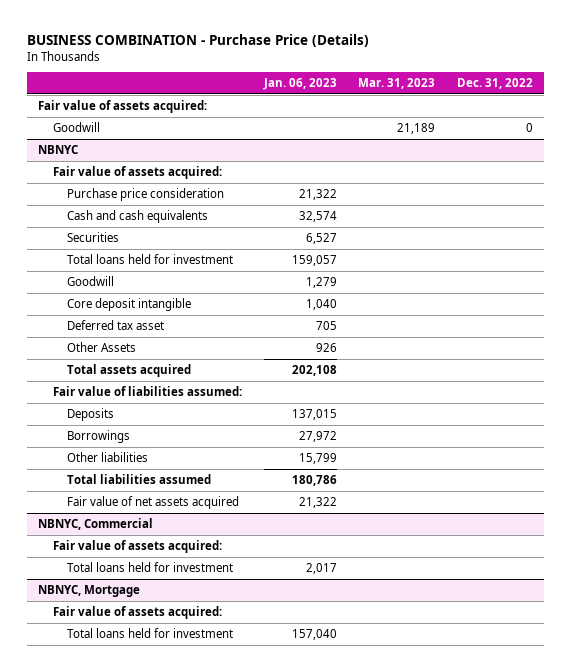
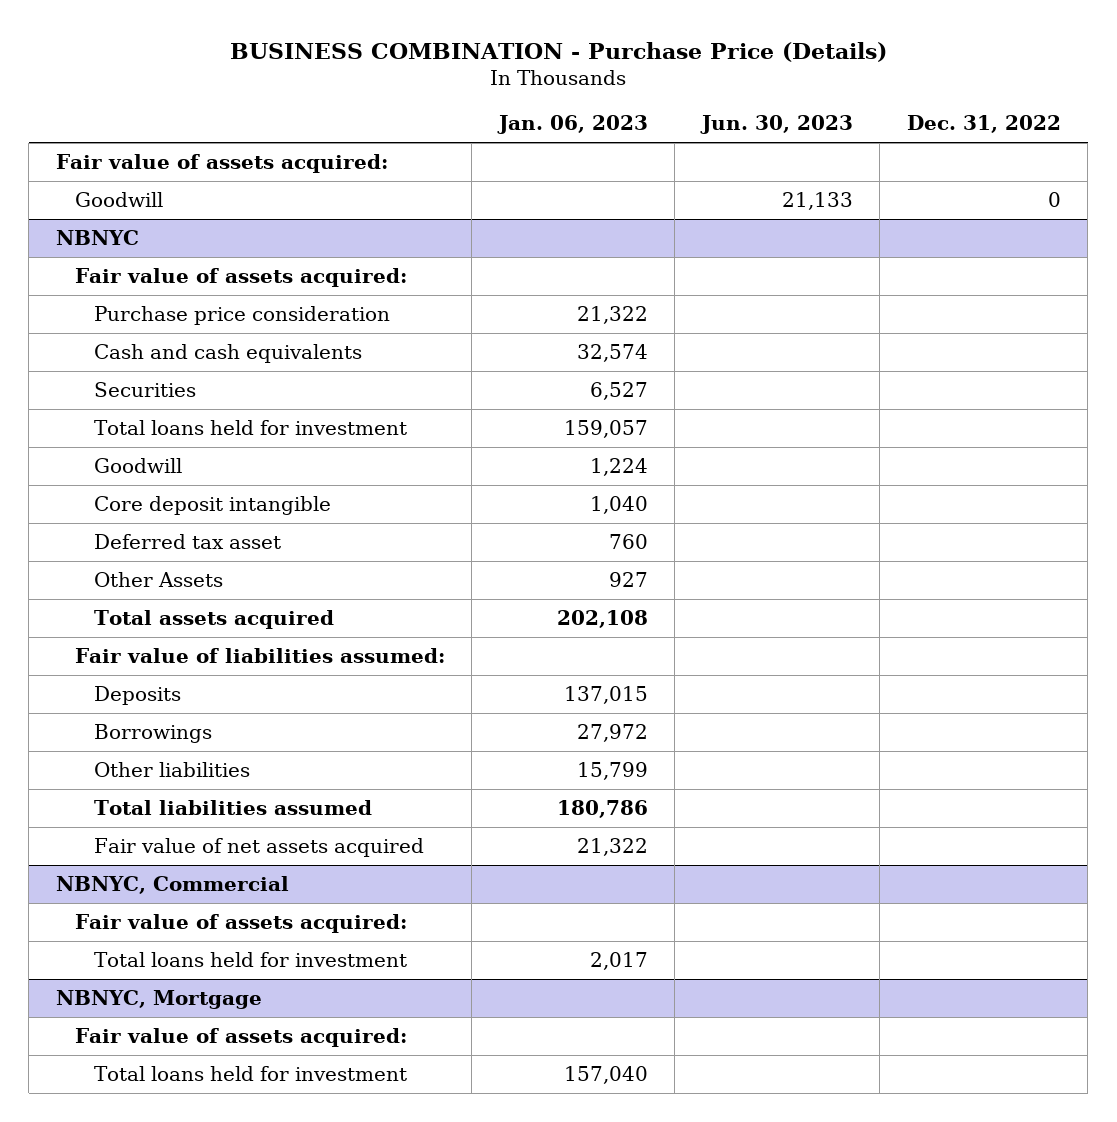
- | Jan. 06, 2023 | Mar. 31, 2023 | Dec. 31, 2022
+ | Jan. 06, 2023 | Jun. 30, 2023 | Dec. 31, 2022
@ NBNYC
- Goodwill | 1,279 | |
+ Goodwill | 1,224 | |
- Deferred tax asset | 705 | |
- Other Assets | 926 | |
+ Deferred tax asset | 760 | |
+ Other Assets | 927 | |

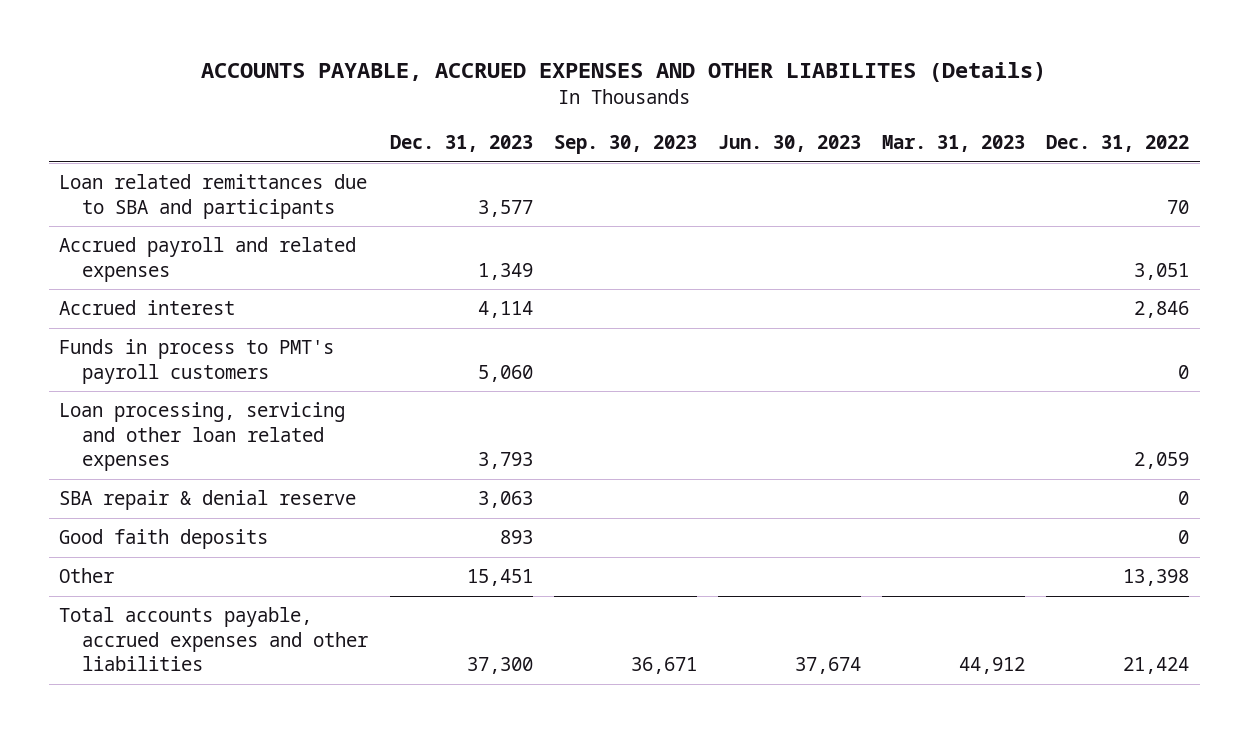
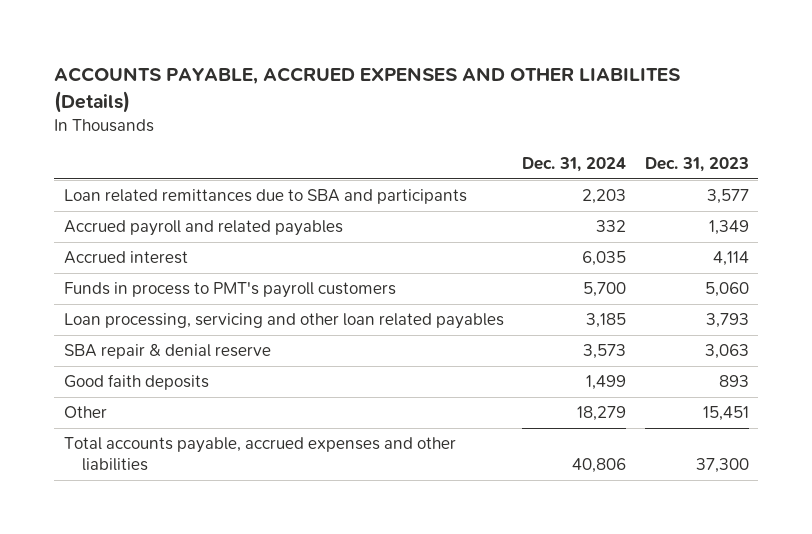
- | Dec. 31, 2023 | Sep. 30, 2023 | Jun. 30, 2023 | Mar. 31, 2023 | Dec. 31, 2022
+ | Dec. 31, 2024 | Dec. 31, 2023
- Accrued payroll and related expenses | 1,349 | | | | 3,051
+ Accrued payroll and related payables | 332 | 1,349
- Loan processing, servicing and other loan related expenses | 3,793 | | | | 2,059
+ Loan processing, servicing and other loan related payables | 3,185 | 3,793

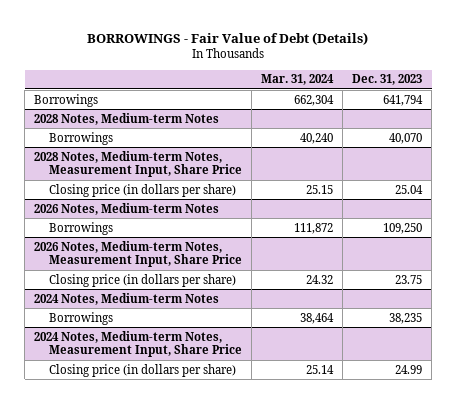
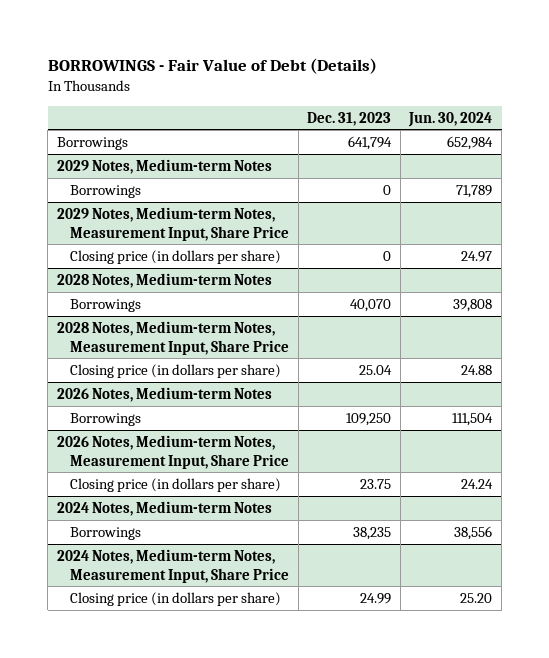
- | Mar. 31, 2024 | Dec. 31, 2023
+ | Dec. 31, 2023 | Jun. 30, 2024
+ 2029 Notes, Medium-term Notes
+ Borrowings | 0 | 71,789
+ 2029 Notes, Medium-term Notes, Measurement Input, Share Price
+ Closing price (in dollars per share) | 0 | 24.97

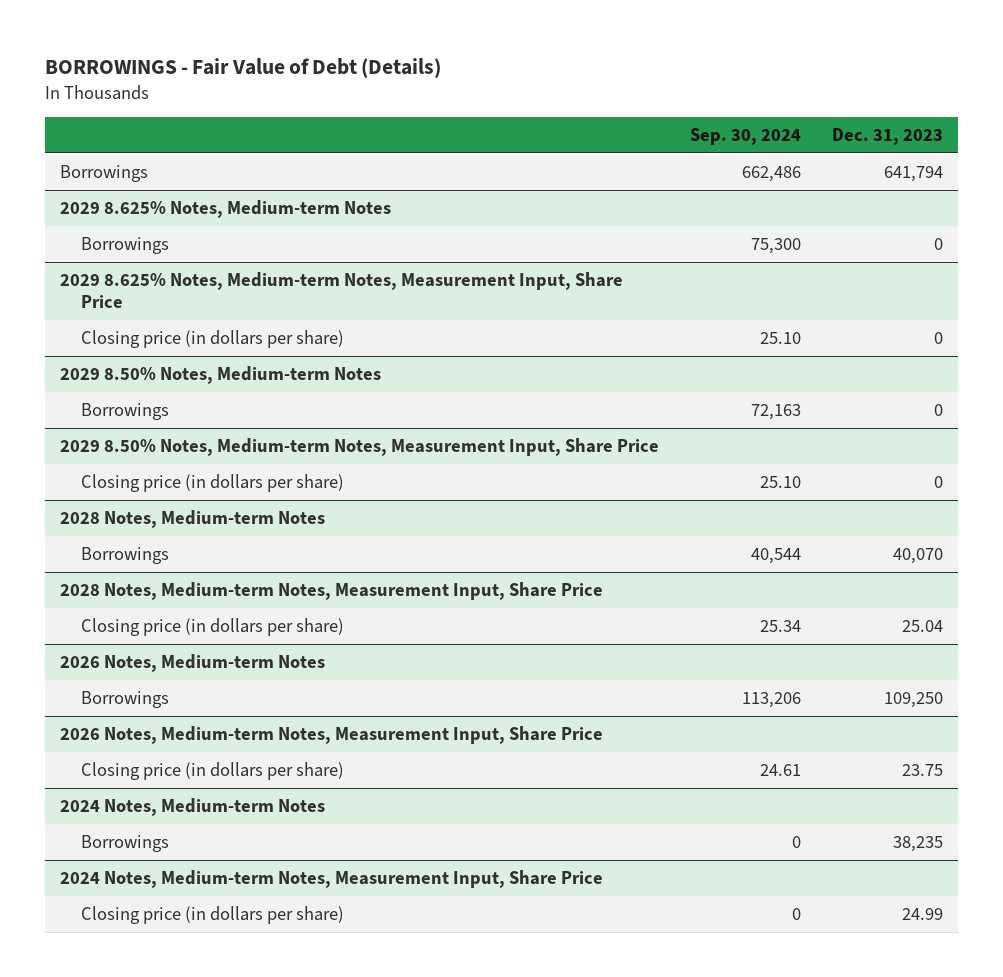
- | Dec. 31, 2023 | Jun. 30, 2024
+ | Sep. 30, 2024 | Dec. 31, 2023
- 2029 Notes, Medium-term Notes
+ 2029 8.625% Notes, Medium-term Notes
- 2029 Notes, Medium-term Notes, Measurement Input, Share Price
+ 2029 8.625% Notes, Medium-term Notes, Measurement Input, Share Price
+ 2029 8.50% Notes, Medium-term Notes
+ Borrowings | 72,163 | 0
+ 2029 8.50% Notes, Medium-term Notes, Measurement Input, Share Price
+ Closing price (in dollars per share) | 25.10 | 0

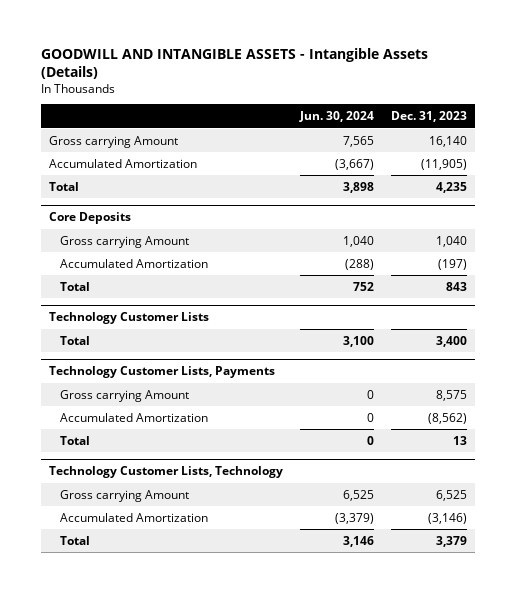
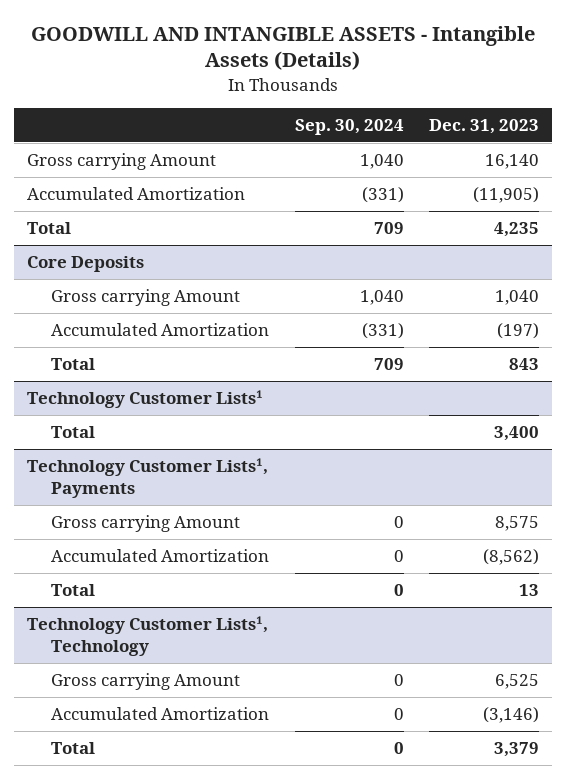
- | Jun. 30, 2024 | Dec. 31, 2023
+ | Sep. 30, 2024 | Dec. 31, 2023
- Technology Customer Lists
+ Technology Customer Lists¹
- Technology Customer Lists, Payments
+ Technology Customer Lists¹, Payments
- Technology Customer Lists, Technology
+ Technology Customer Lists¹, Technology

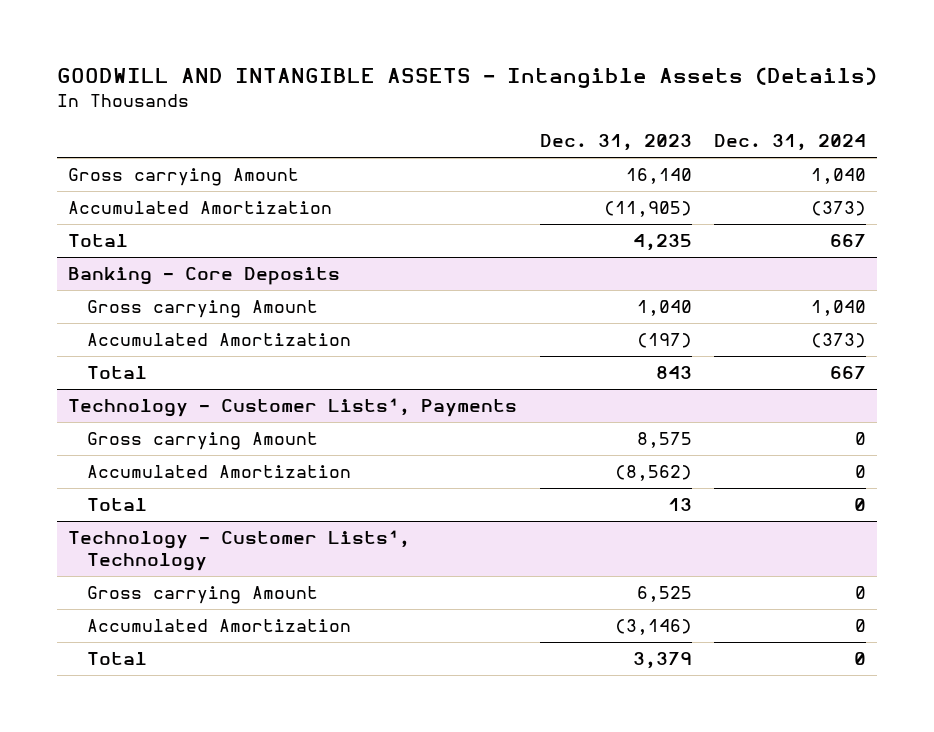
- | Sep. 30, 2024 | Dec. 31, 2023
+ | Dec. 31, 2023 | Dec. 31, 2024
- Core Deposits
+ Banking - Core Deposits
- Technology Customer Lists¹
- Total | | 3,400
- Technology Customer Lists¹, Payments
+ Technology - Customer Lists¹, Payments
- Technology Customer Lists¹, Technology
+ Technology - Customer Lists¹, Technology

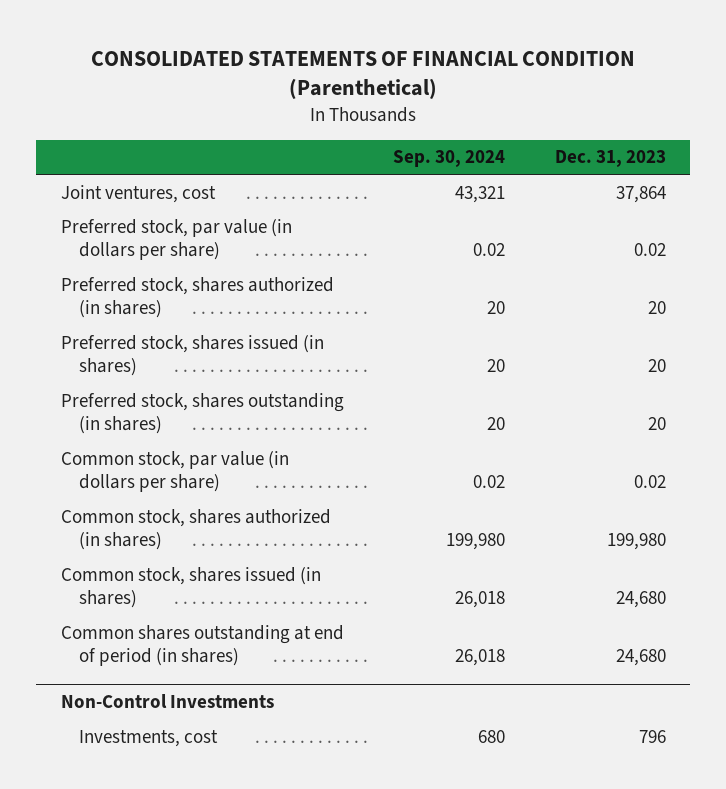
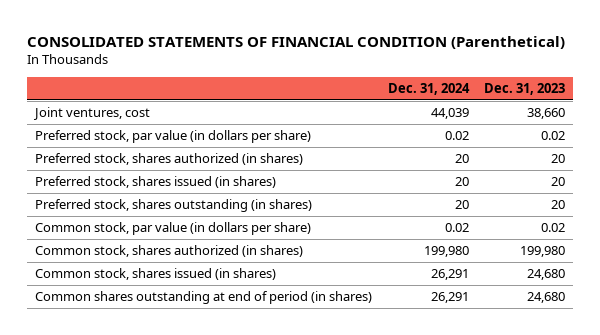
- | Sep. 30, 2024 | Dec. 31, 2023
+ | Dec. 31, 2024 | Dec. 31, 2023
- Joint ventures, cost | 43,321 | 37,864
+ Joint ventures, cost | 44,039 | 38,660
- Non-Control Investments
- Investments, cost | 680 | 796

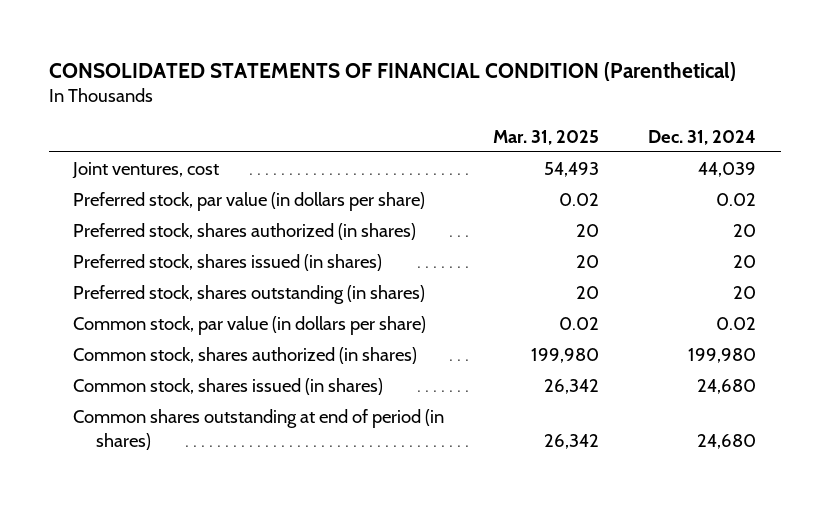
- | Dec. 31, 2024 | Dec. 31, 2023
+ | Mar. 31, 2025 | Dec. 31, 2024
- Common stock, shares issued (in shares) | 26,291 | 24,680
- Common shares outstanding at end of period (in shares) | 26,291 | 24,680
+ Common stock, shares issued (in shares) | 26,342 | 24,680
+ Common shares outstanding at end of period (in shares) | 26,342 | 24,680

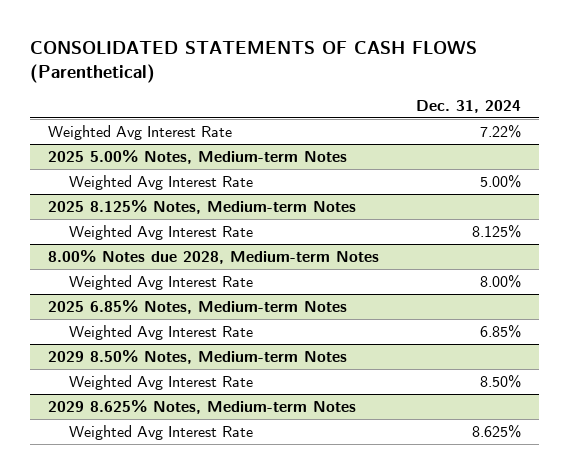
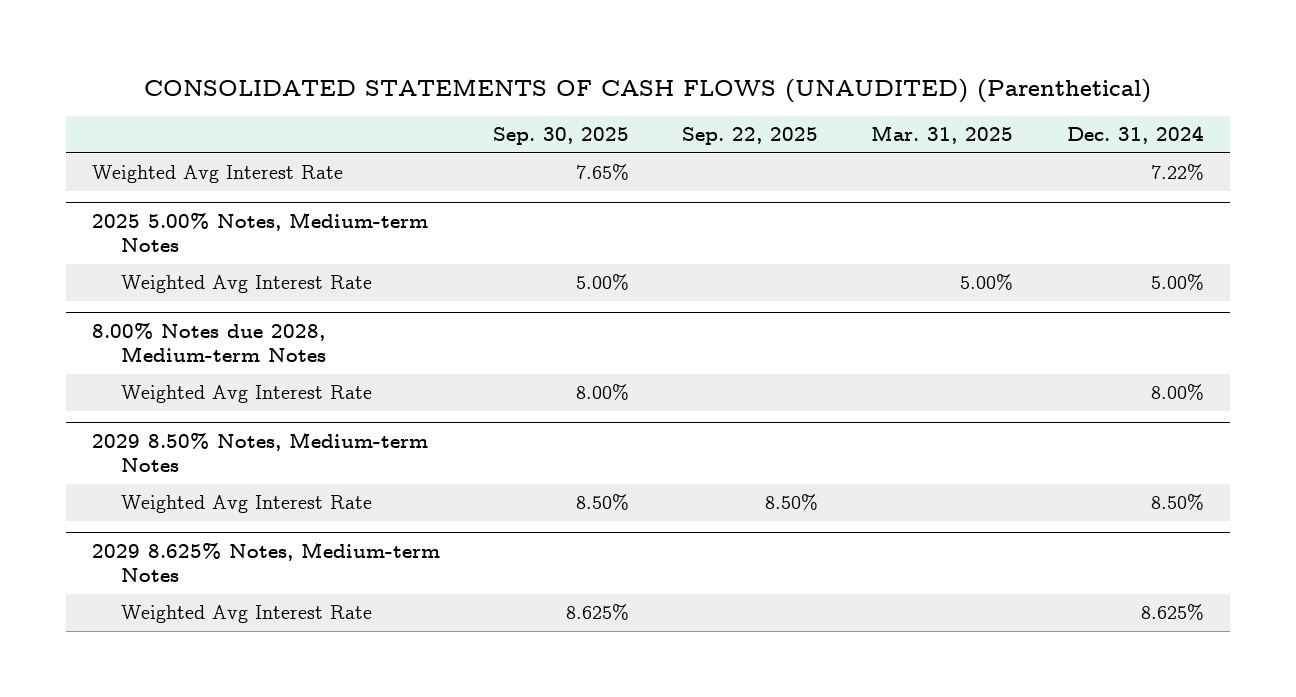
- CONSOLIDATED STATEMENTS OF CASH FLOWS (Parenthetical)
+ CONSOLIDATED STATEMENTS OF CASH FLOWS (UNAUDITED) (Parenthetical)
- | Dec. 31, 2024
+ | Sep. 30, 2025 | Sep. 22, 2025 | Mar. 31, 2025 | Dec. 31, 2024
- 2025 8.125% Notes, Medium-term Notes
- Weighted Avg Interest Rate | 8.125%
- 2025 6.85% Notes, Medium-term Notes
- Weighted Avg Interest Rate | 6.85%

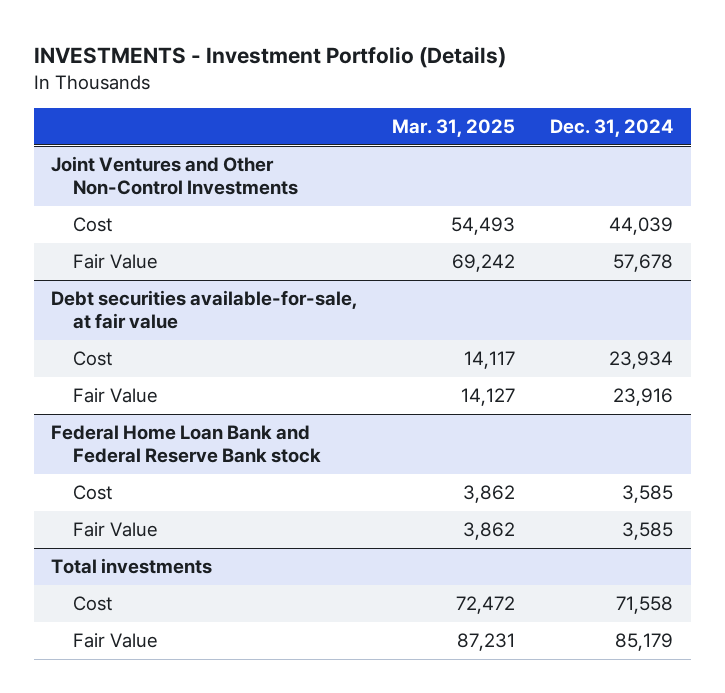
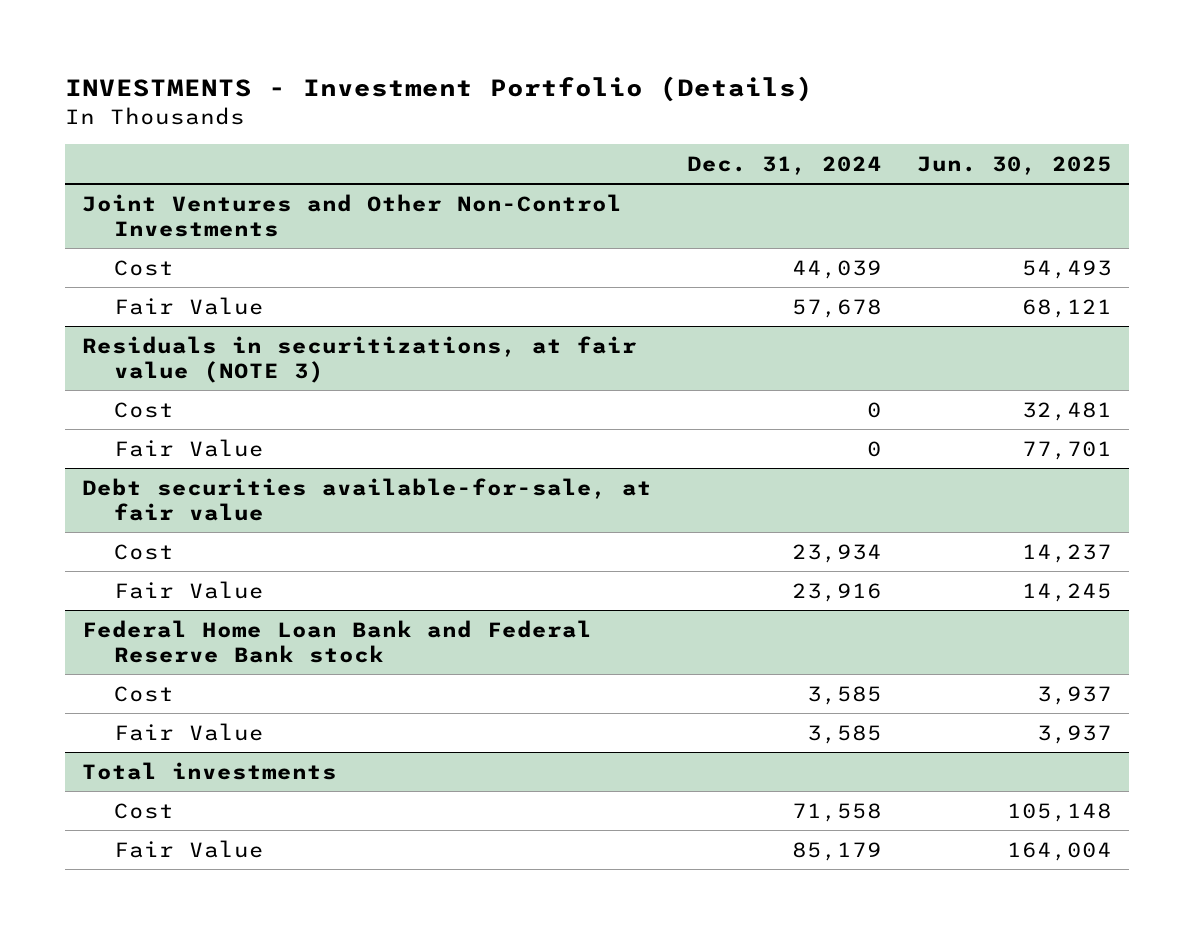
- | Mar. 31, 2025 | Dec. 31, 2024
+ | Dec. 31, 2024 | Jun. 30, 2025
+ Residuals in securitizations, at fair value (NOTE 3)
+ Cost | 0 | 32,481
+ Fair Value | 0 | 77,701

